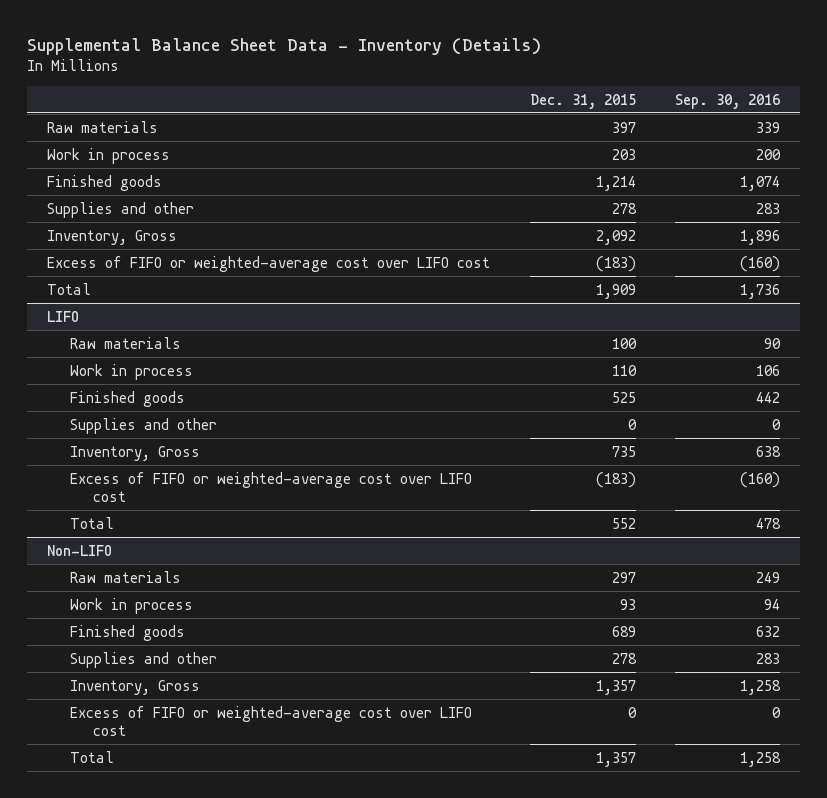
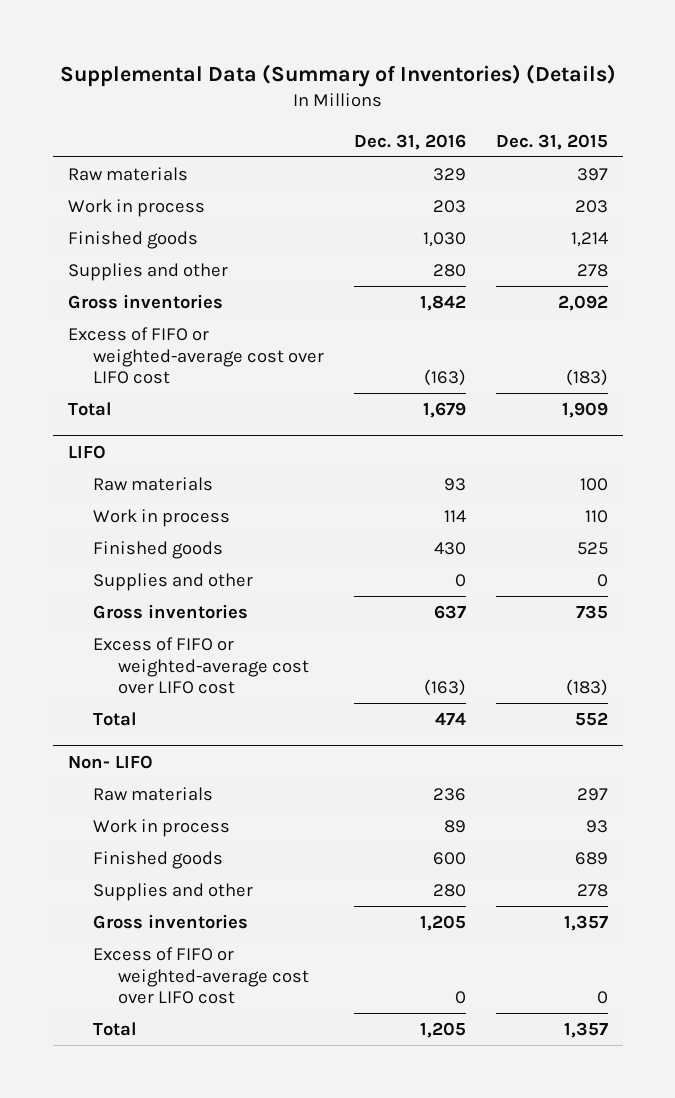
- Supplemental Balance Sheet Data - Inventory (Details)
+ Supplemental Data (Summary of Inventories) (Details)
- | Dec. 31, 2015 | Sep. 30, 2016
+ | Dec. 31, 2016 | Dec. 31, 2015
- Inventory, Gross | 2,092 | 1,896
+ Gross inventories | 1,842 | 2,092
@ LIFO
- Inventory, Gross | 735 | 638
+ Gross inventories | 637 | 735
- Non-LIFO
+ Non- LIFO
- Inventory, Gross | 1,357 | 1,258
+ Gross inventories | 1,205 | 1,357

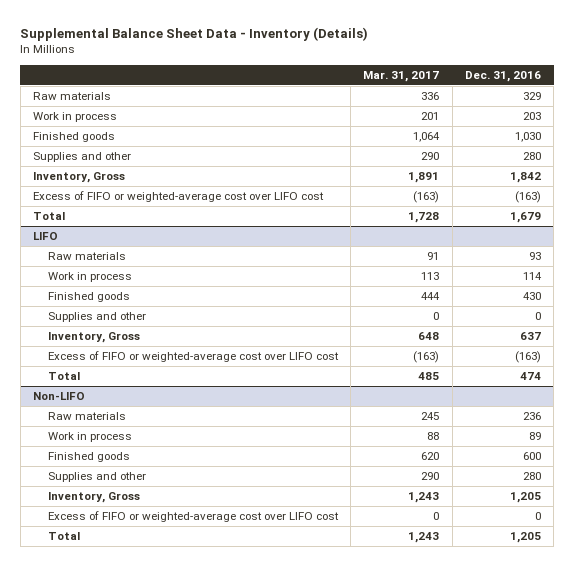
- Supplemental Data (Summary of Inventories) (Details)
+ Supplemental Balance Sheet Data - Inventory (Details)
- | Dec. 31, 2016 | Dec. 31, 2015
+ | Mar. 31, 2017 | Dec. 31, 2016
- Gross inventories | 1,842 | 2,092
+ Inventory, Gross | 1,891 | 1,842
@ LIFO
- Gross inventories | 637 | 735
+ Inventory, Gross | 648 | 637
- Non- LIFO
+ Non-LIFO
- Gross inventories | 1,205 | 1,357
+ Inventory, Gross | 1,243 | 1,205

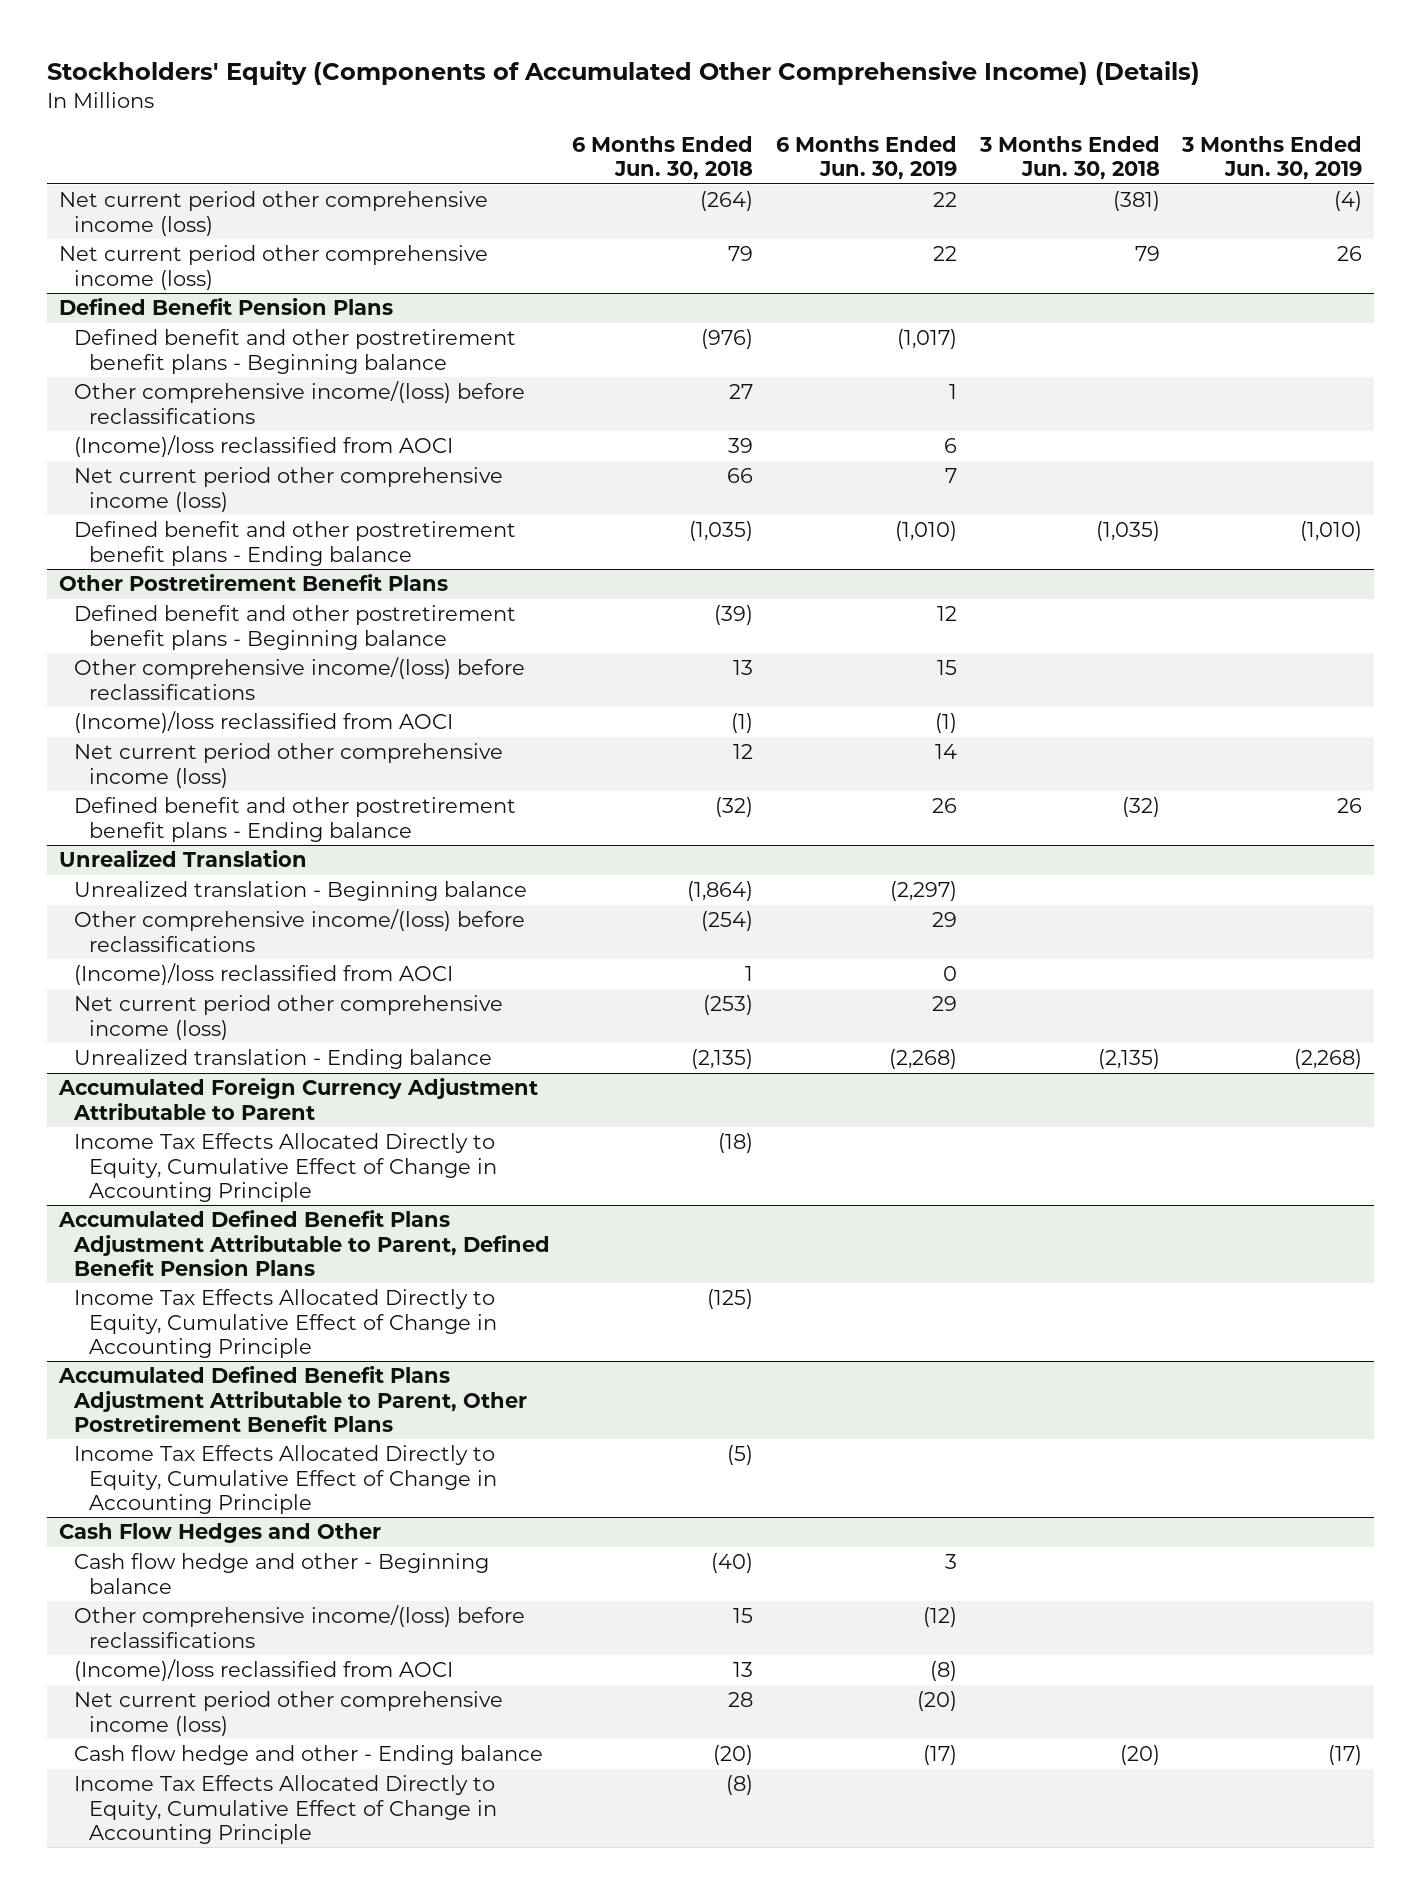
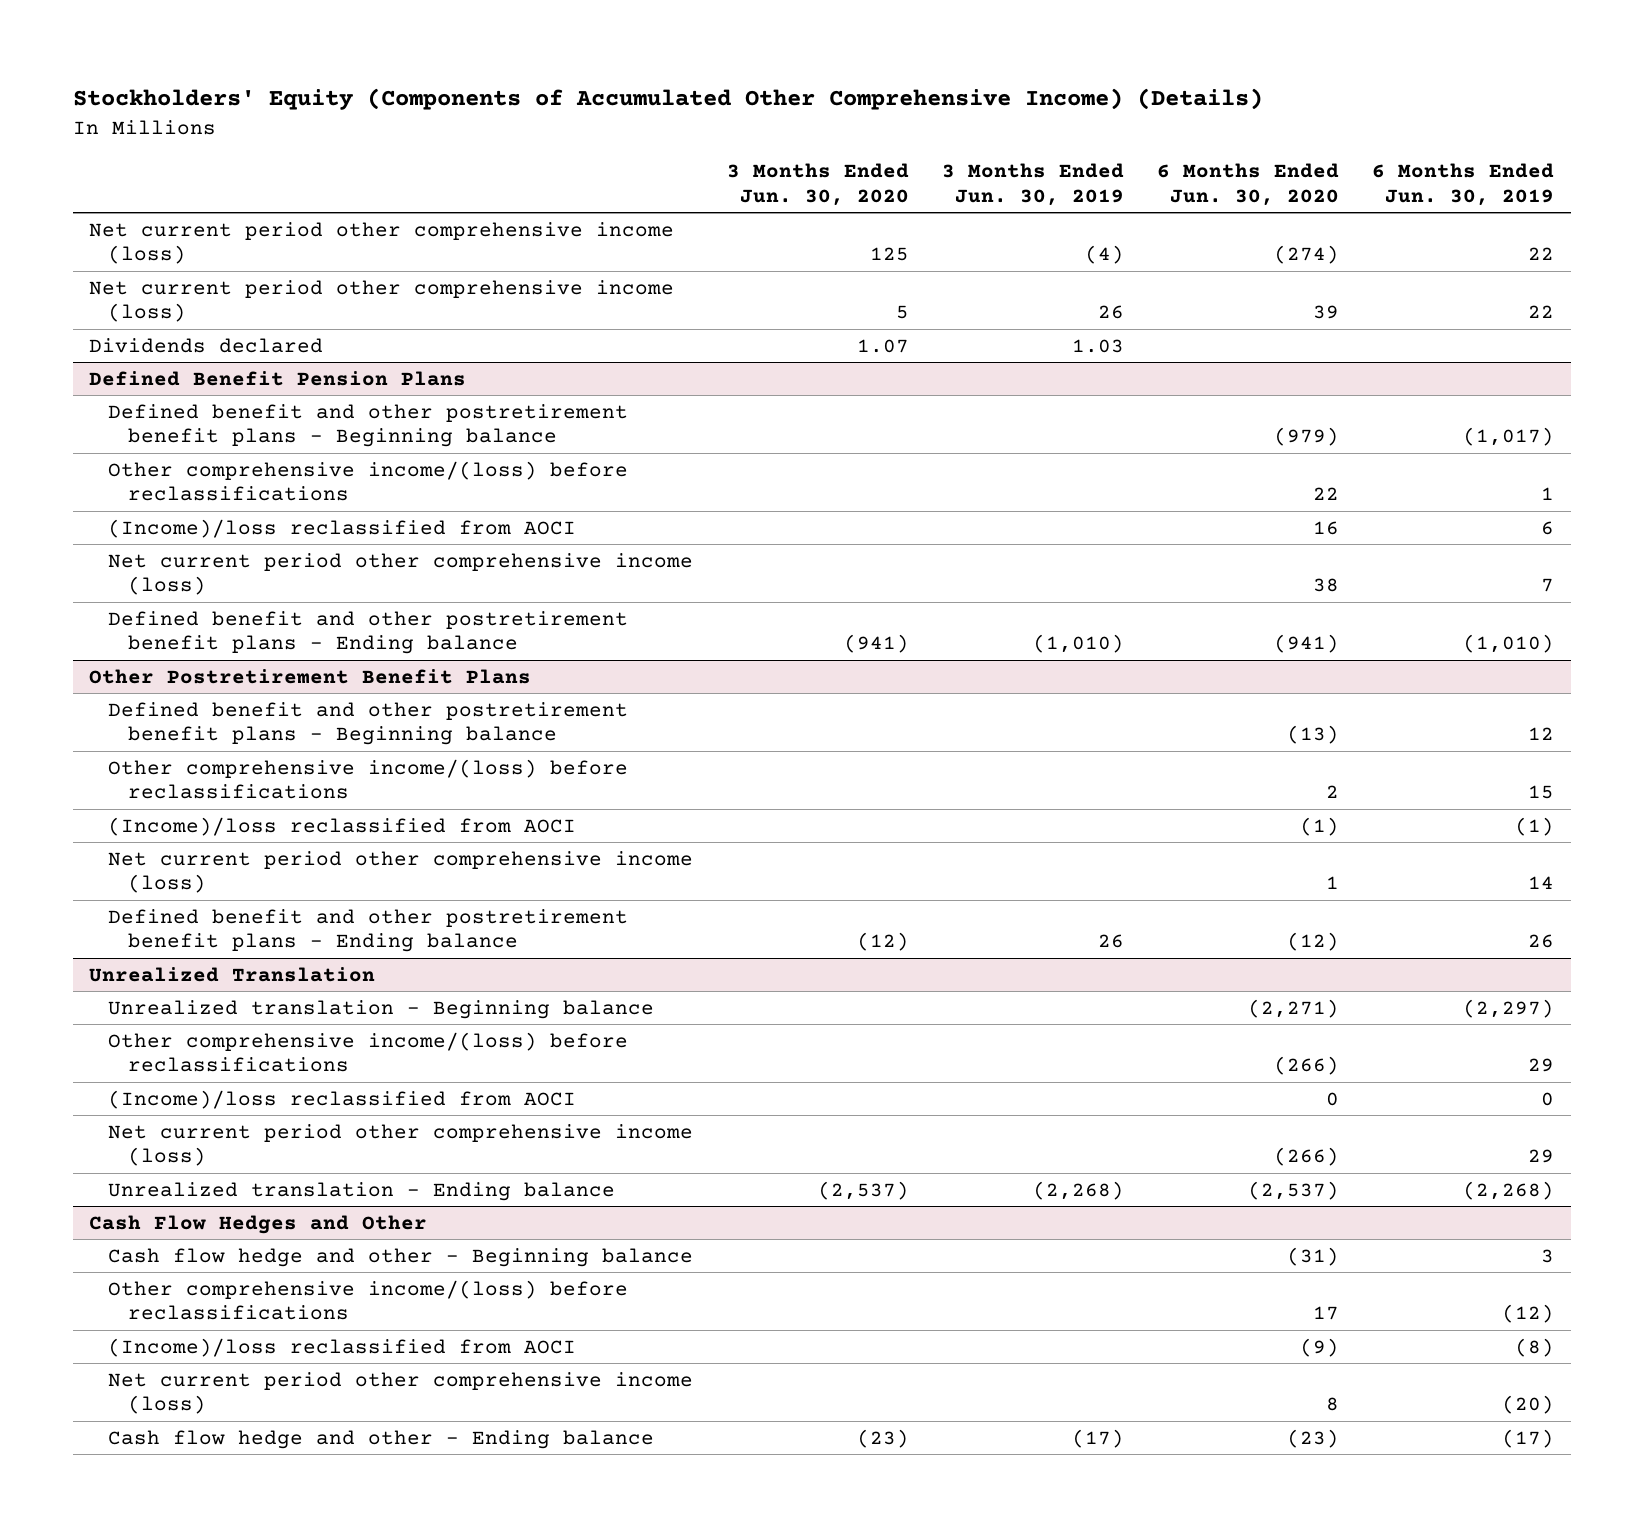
- | 6 Months Ended Jun. 30, 2018 | 6 Months Ended Jun. 30, 2019 | 3 Months Ended Jun. 30, 2018 | 3 Months Ended Jun. 30, 2019
+ | 3 Months Ended Jun. 30, 2020 | 3 Months Ended Jun. 30, 2019 | 6 Months Ended Jun. 30, 2020 | 6 Months Ended Jun. 30, 2019
+ Dividends declared | 1.07 | 1.03 | |
- Accumulated Foreign Currency Adjustment Attributable to Parent
- Income Tax Effects Allocated Directly to Equity, Cumulative Effect of Change in Accounting Principle | (18) | | |
- Accumulated Defined Benefit Plans Adjustment Attributable to Parent, Defined Benefit Pension Plans
- Income Tax Effects Allocated Directly to Equity, Cumulative Effect of Change in Accounting Principle | (125) | | |
- Accumulated Defined Benefit Plans Adjustment Attributable to Parent, Other Postretirement Benefit Plans
- Income Tax Effects Allocated Directly to Equity, Cumulative Effect of Change in Accounting Principle | (5) | | |
@ Cash Flow Hedges and Other
- Income Tax Effects Allocated Directly to Equity, Cumulative Effect of Change in Accounting Principle | (8) | | |

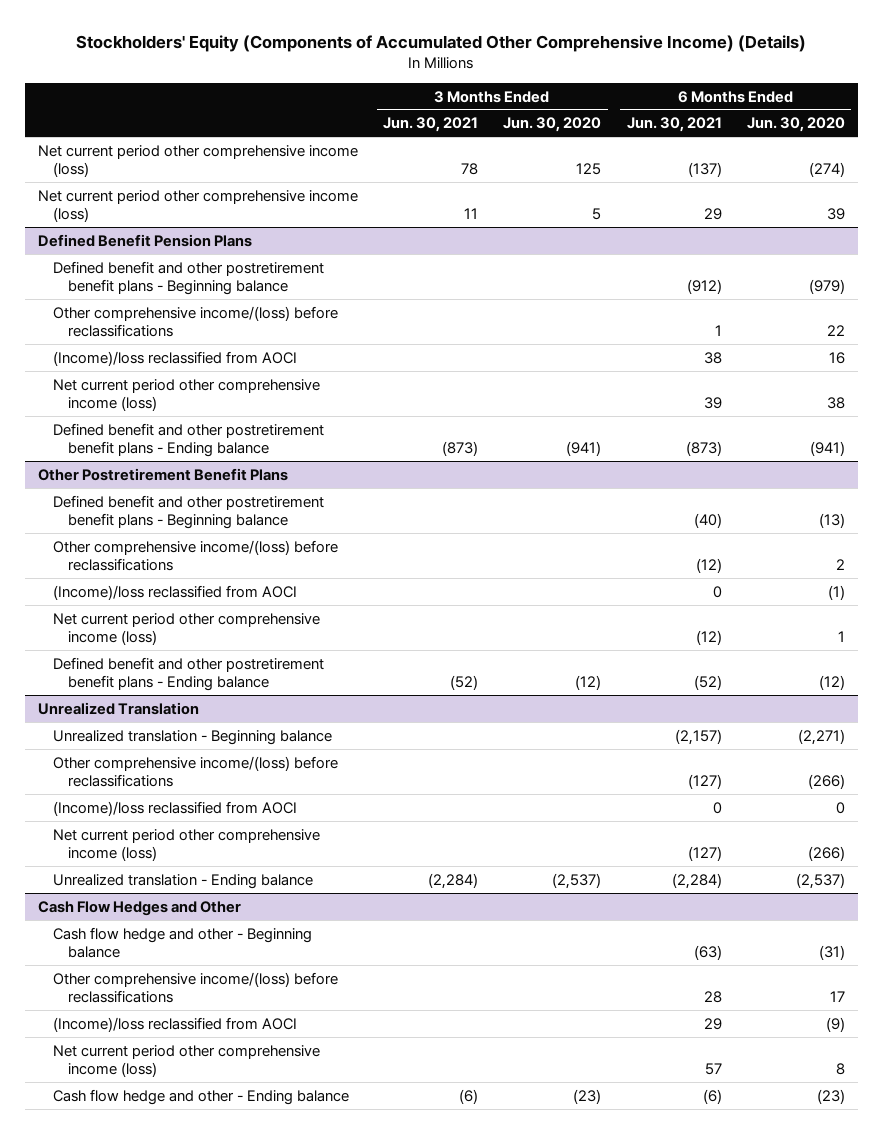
- | 3 Months Ended Jun. 30, 2020 | 3 Months Ended Jun. 30, 2019 | 6 Months Ended Jun. 30, 2020 | 6 Months Ended Jun. 30, 2019
+ | 3 Months Ended Jun. 30, 2021 | 3 Months Ended Jun. 30, 2020 | 6 Months Ended Jun. 30, 2021 | 6 Months Ended Jun. 30, 2020
- Dividends declared | 1.07 | 1.03 | |

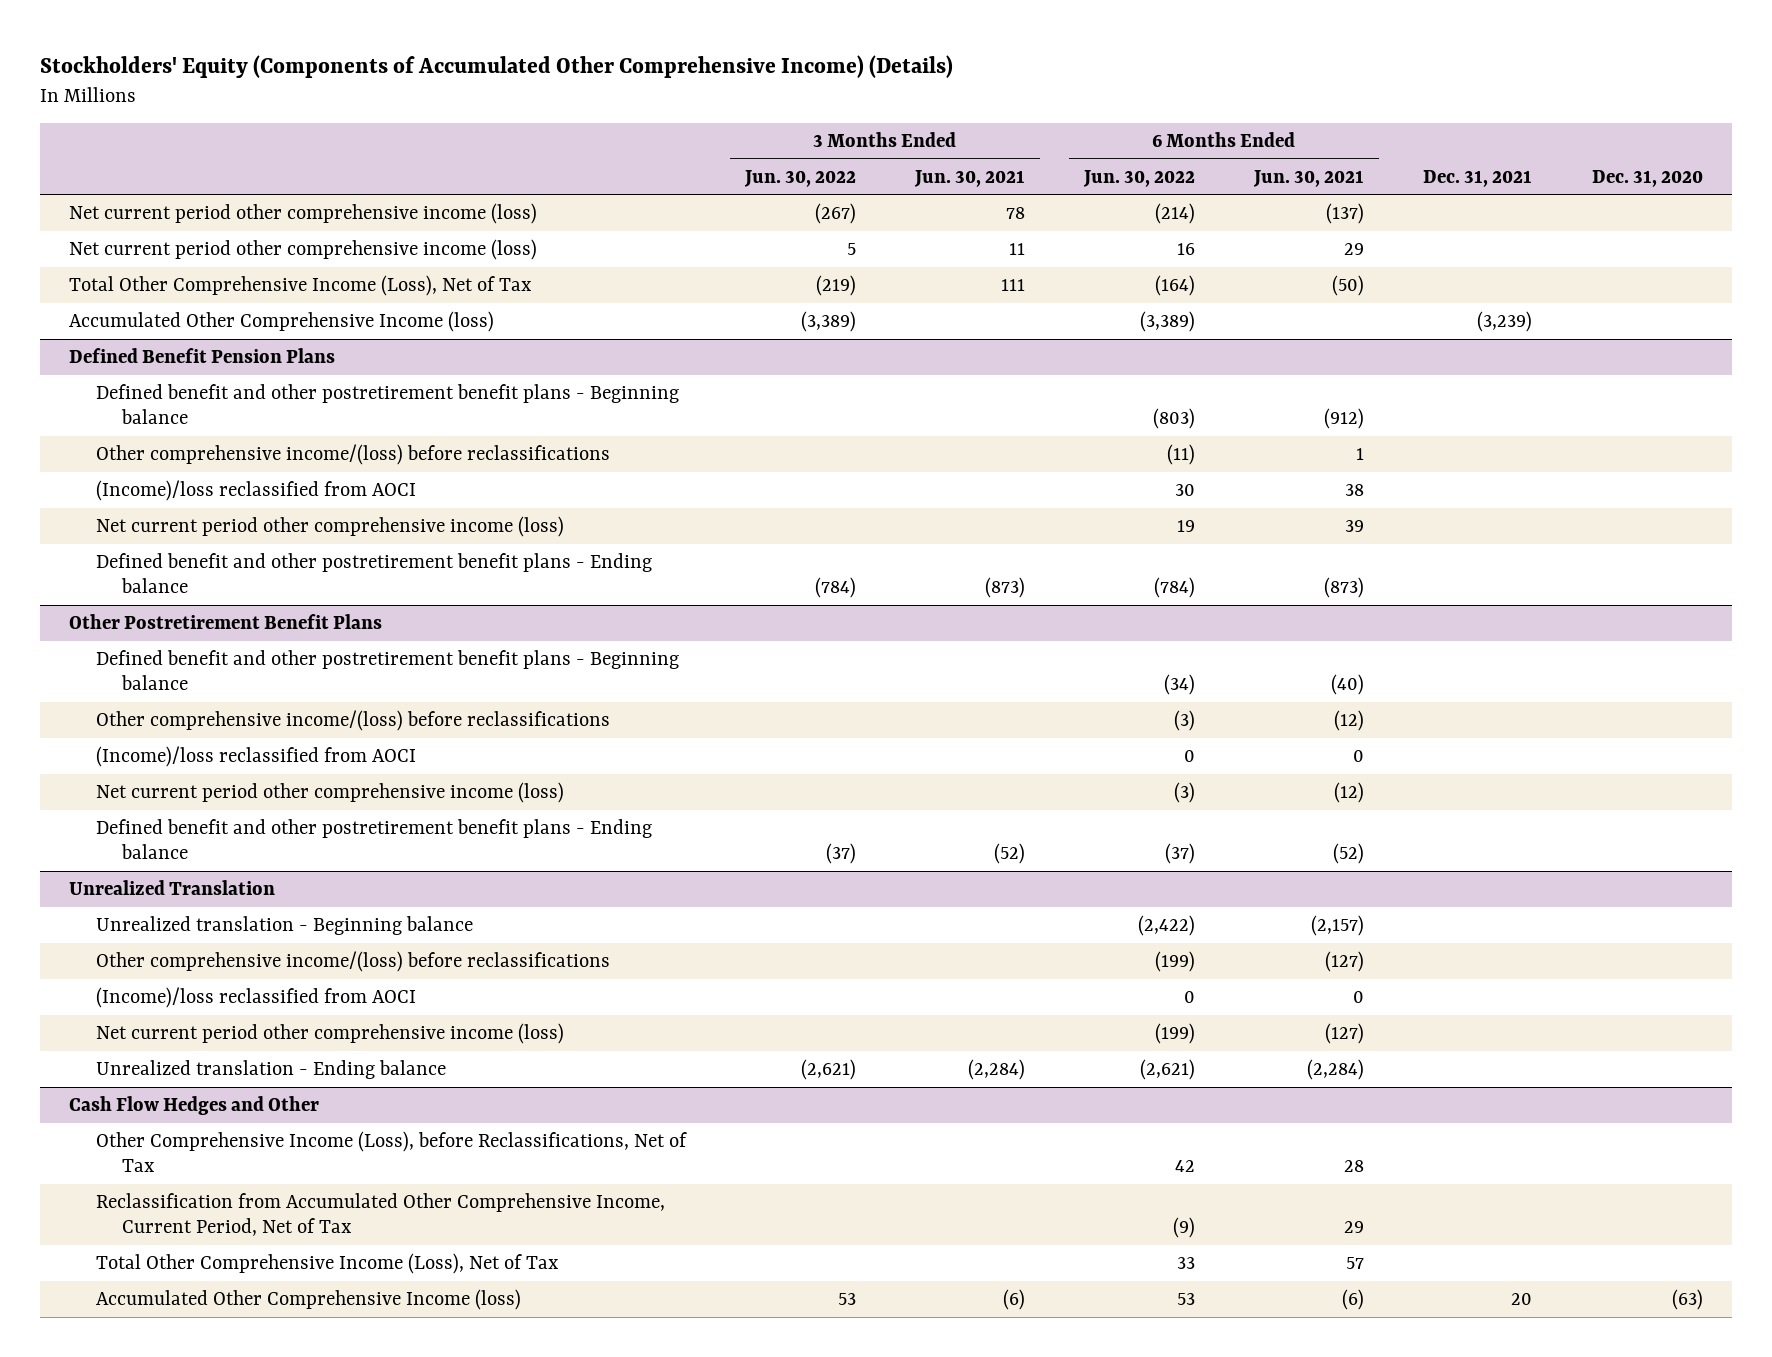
- | 3 Months Ended Jun. 30, 2021 | 3 Months Ended Jun. 30, 2020 | 6 Months Ended Jun. 30, 2021 | 6 Months Ended Jun. 30, 2020
+ | 3 Months Ended Jun. 30, 2022 | 3 Months Ended Jun. 30, 2021 | 6 Months Ended Jun. 30, 2022 | 6 Months Ended Jun. 30, 2021 | Dec. 31, 2021 | Dec. 31, 2020
+ Total Other Comprehensive Income (Loss), Net of Tax | (219) | 111 | (164) | (50) | |
+ Accumulated Other Comprehensive Income (loss) | (3,389) | | (3,389) | | (3,239) |
@ Cash Flow Hedges and Other
- Cash flow hedge and other - Beginning balance | | | (63) | (31)
- Other comprehensive income/(loss) before reclassifications | | | 28 | 17
- (Income)/loss reclassified from AOCI | | | 29 | (9)
- Net current period other comprehensive income (loss) | | | 57 | 8
- Cash flow hedge and other - Ending balance | (6) | (23) | (6) | (23)
+ Other Comprehensive Income (Loss), before Reclassifications, Net of Tax | | | 42 | 28 | |
+ Reclassification from Accumulated Other Comprehensive Income, Current Period, Net of Tax | | | (9) | 29 | |
+ Total Other Comprehensive Income (Loss), Net of Tax | | | 33 | 57 | |
+ Accumulated Other Comprehensive Income (loss) | 53 | (6) | 53 | (6) | 20 | (63)

